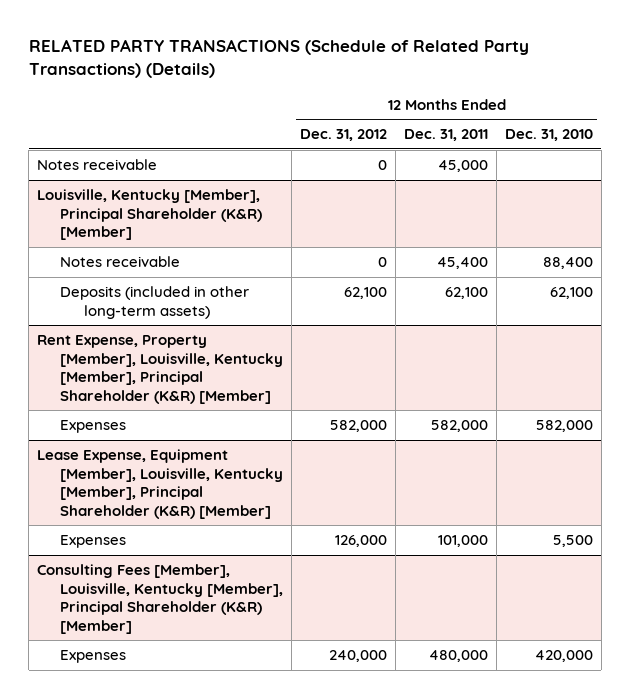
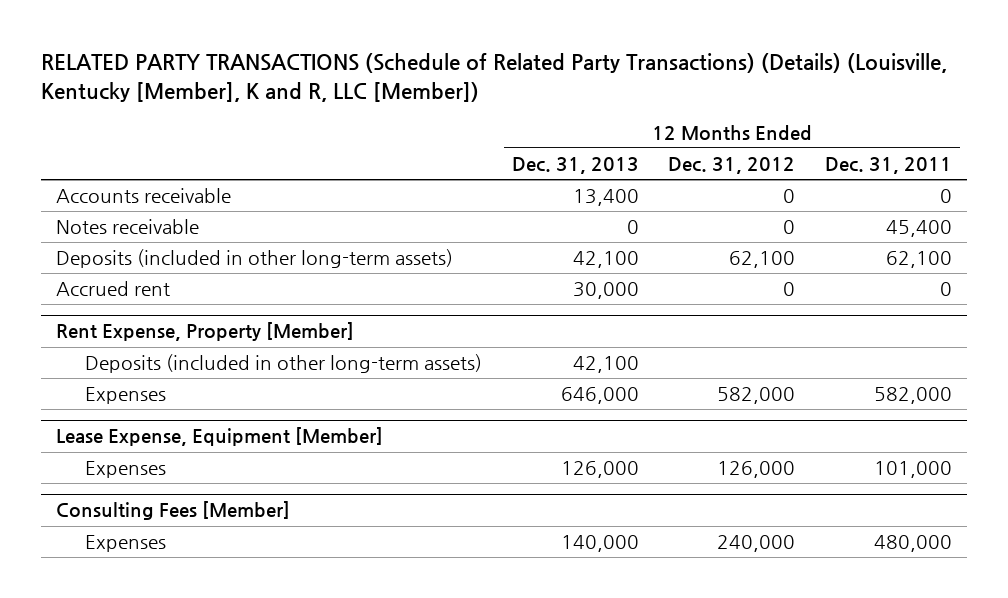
- RELATED PARTY TRANSACTIONS (Schedule of Related Party Transactions) (Details)
+ RELATED PARTY TRANSACTIONS (Schedule of Related Party Transactions) (Details) (Louisville, Kentucky [Member], K and R, LLC [Member])
- | 12 Months Ended Dec. 31, 2012 | 12 Months Ended Dec. 31, 2011 | 12 Months Ended Dec. 31, 2010
+ | 12 Months Ended Dec. 31, 2013 | 12 Months Ended Dec. 31, 2012 | 12 Months Ended Dec. 31, 2011
- Notes receivable | 0 | 45,000 |
- Louisville, Kentucky [Member], Principal Shareholder (K&R) [Member]
+ Accounts receivable | 13,400 | 0 | 0
- Rent Expense, Property [Member], Louisville, Kentucky [Member], Principal Shareholder (K&R) [Member]
+ Accrued rent | 30,000 | 0 | 0
+ Rent Expense, Property [Member]
+ Deposits (included in other long-term assets) | 42,100 | |
- Lease Expense, Equipment [Member], Louisville, Kentucky [Member], Principal Shareholder (K&R) [Member]
+ Lease Expense, Equipment [Member]
- Consulting Fees [Member], Louisville, Kentucky [Member], Principal Shareholder (K&R) [Member]
+ Consulting Fees [Member]

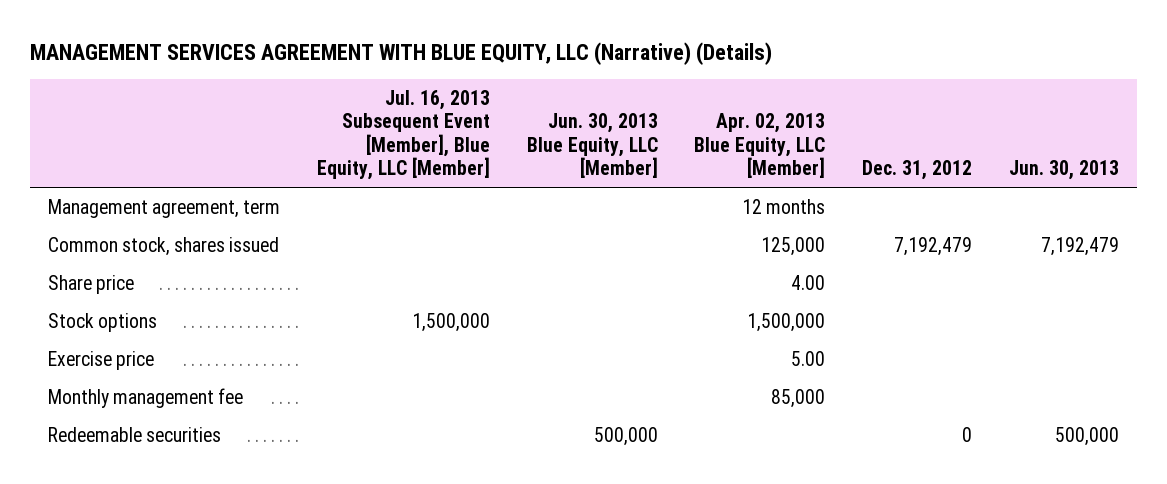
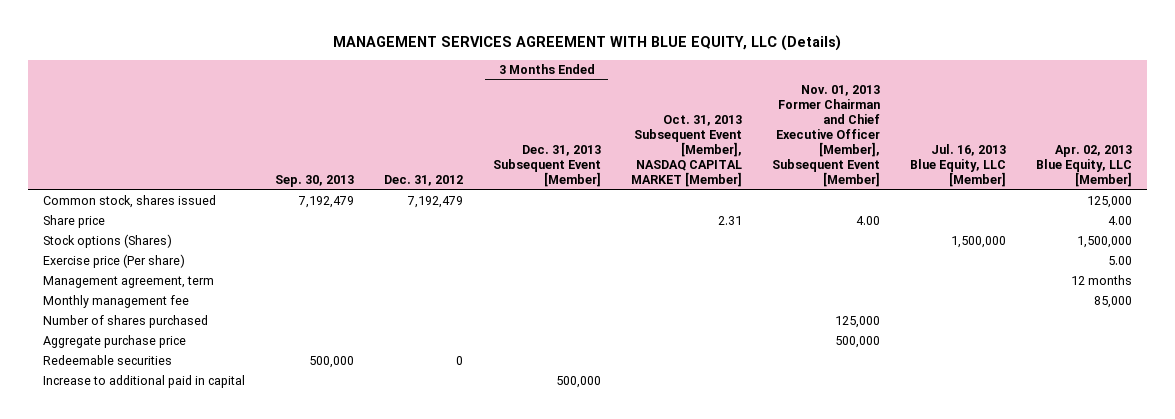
- MANAGEMENT SERVICES AGREEMENT WITH BLUE EQUITY, LLC (Narrative) (Details)
+ MANAGEMENT SERVICES AGREEMENT WITH BLUE EQUITY, LLC (Details)
- | Jul. 16, 2013 Subsequent Event [Member], Blue Equity, LLC [Member] | Jun. 30, 2013 Blue Equity, LLC [Member] | Apr. 02, 2013 Blue Equity, LLC [Member] | Dec. 31, 2012 | Jun. 30, 2013
+ | Sep. 30, 2013 | Dec. 31, 2012 | 3 Months Ended Dec. 31, 2013 Subsequent Event [Member] | Oct. 31, 2013 Subsequent Event [Member], NASDAQ CAPITAL MARKET [Member] | Nov. 01, 2013 Former Chairman and Chief Executive Officer [Member], Subsequent Event [Member] | Jul. 16, 2013 Blue Equity, LLC [Member] | Apr. 02, 2013 Blue Equity, LLC [Member]
- Stock options | 1,500,000 | | 1,500,000 | |
- Exercise price | | | 5.00 | |
+ Stock options (Shares) | | | | | | 1,500,000 | 1,500,000
+ Exercise price (Per share) | | | | | | | 5.00
moved down: Management agreement, term | | | | | | | 12 months
+ Number of shares purchased | | | | | 125,000 | |
+ Aggregate purchase price | | | | | 500,000 | |
+ Increase to additional paid in capital | | | 500,000 | | | |

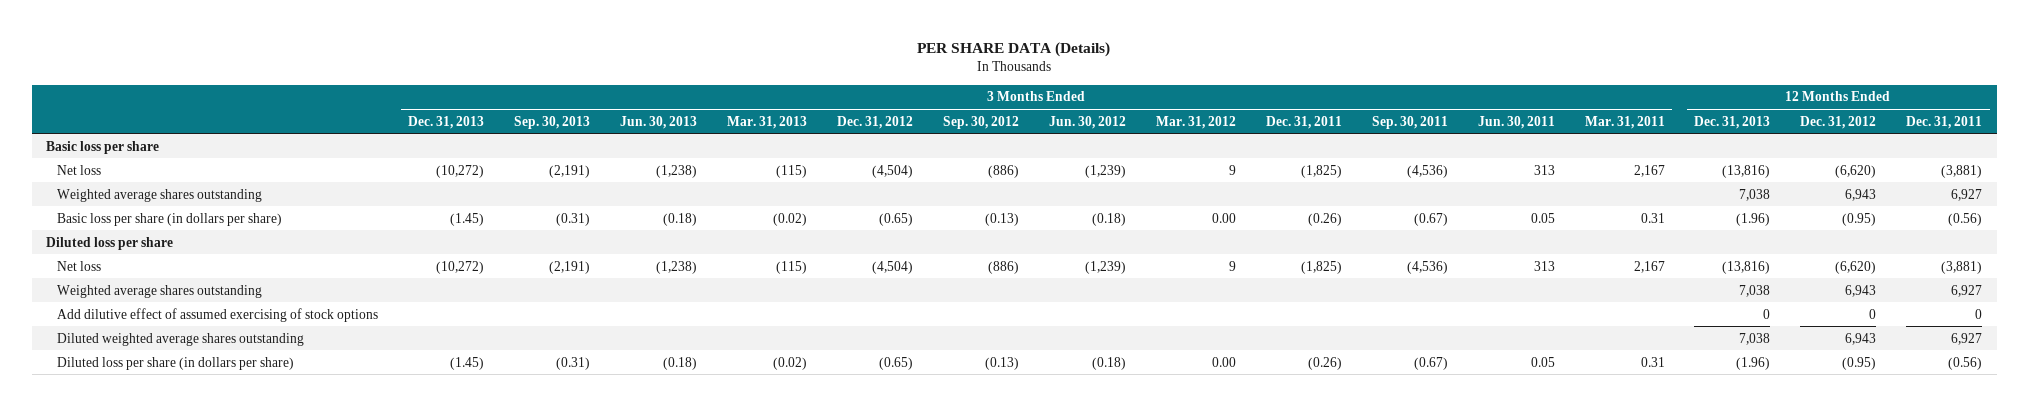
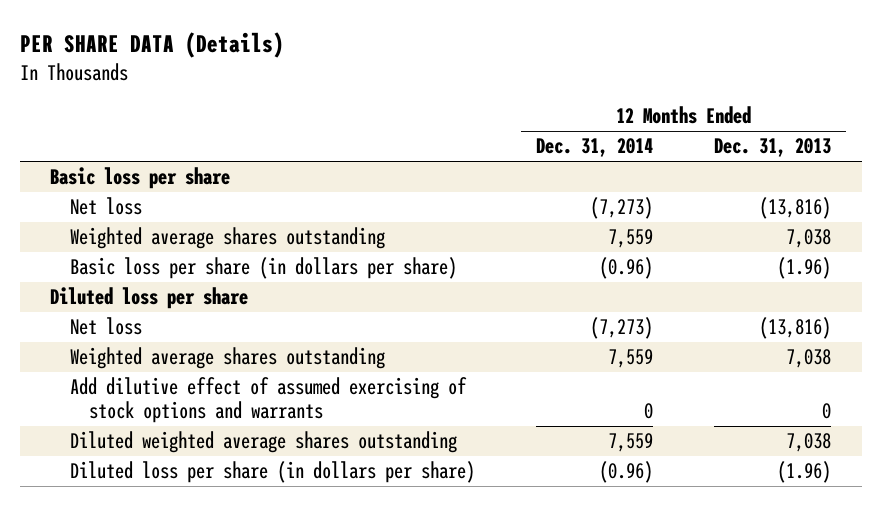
- | 3 Months Ended Dec. 31, 2013 | 3 Months Ended Sep. 30, 2013 | 3 Months Ended Jun. 30, 2013 | 3 Months Ended Mar. 31, 2013 | 3 Months Ended Dec. 31, 2012 | 3 Months Ended Sep. 30, 2012 | 3 Months Ended Jun. 30, 2012 | 3 Months Ended Mar. 31, 2012 | 3 Months Ended Dec. 31, 2011 | 3 Months Ended Sep. 30, 2011 | 3 Months Ended Jun. 30, 2011 | 3 Months Ended Mar. 31, 2011 | 12 Months Ended Dec. 31, 2013 | 12 Months Ended Dec. 31, 2012 | 12 Months Ended Dec. 31, 2011
+ | 12 Months Ended Dec. 31, 2014 | 12 Months Ended Dec. 31, 2013
- Add dilutive effect of assumed exercising of stock options | | | | | | | | | | | | | 0 | 0 | 0
+ Add dilutive effect of assumed exercising of stock options and warrants | 0 | 0

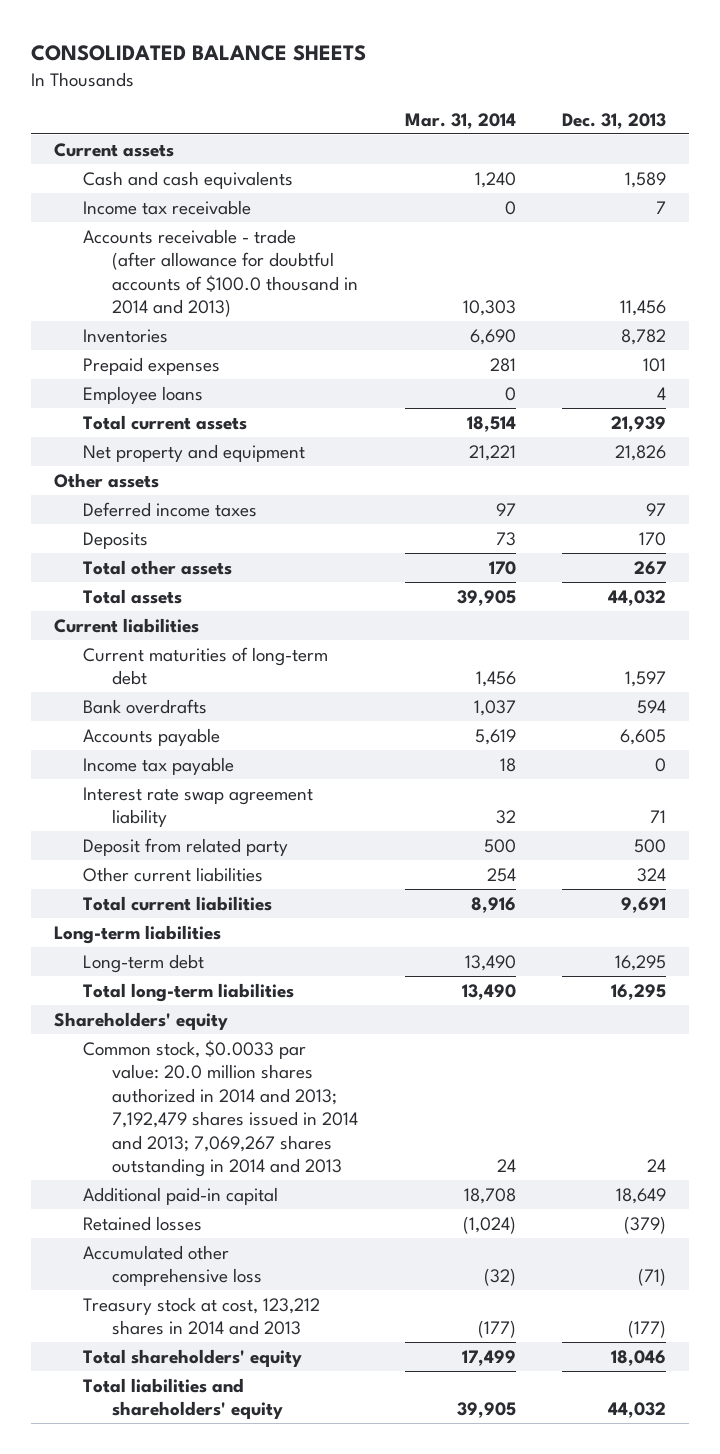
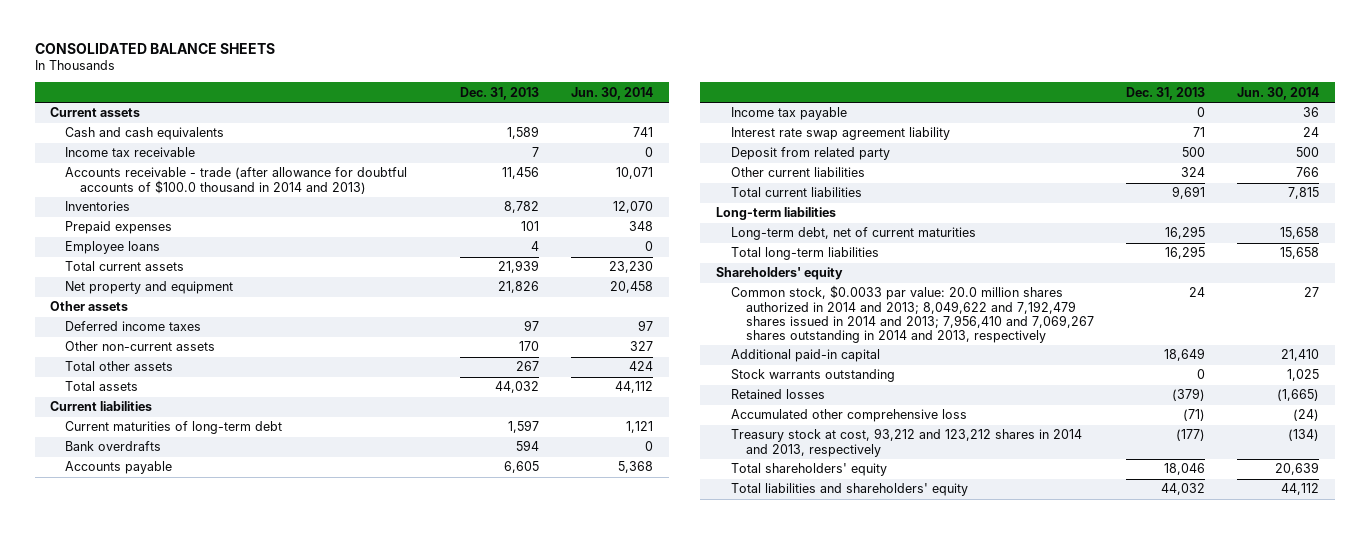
- | Mar. 31, 2014 | Dec. 31, 2013
+ | Dec. 31, 2013 | Jun. 30, 2014
- Deposits | 73 | 170
+ Other non-current assets | 170 | 327
- Long-term debt | 13,490 | 16,295
+ Long-term debt, net of current maturities | 16,295 | 15,658
- Common stock, $0.0033 par value: 20.0 million shares authorized in 2014 and 2013; 7,192,479 shares issued in 2014 and 2013; 7,069,267 shares outstanding in 2014 and 2013 | 24 | 24
+ Common stock, $0.0033 par value: 20.0 million shares authorized in 2014 and 2013; 8,049,622 and 7,192,479 shares issued in 2014 and 2013; 7,956,410 and 7,069,267 shares outstanding in 2014 and 2013, respectively | 24 | 27
+ Stock warrants outstanding | 0 | 1,025
- Treasury stock at cost, 123,212 shares in 2014 and 2013 | (177) | (177)
+ Treasury stock at cost, 93,212 and 123,212 shares in 2014 and 2013, respectively | (177) | (134)

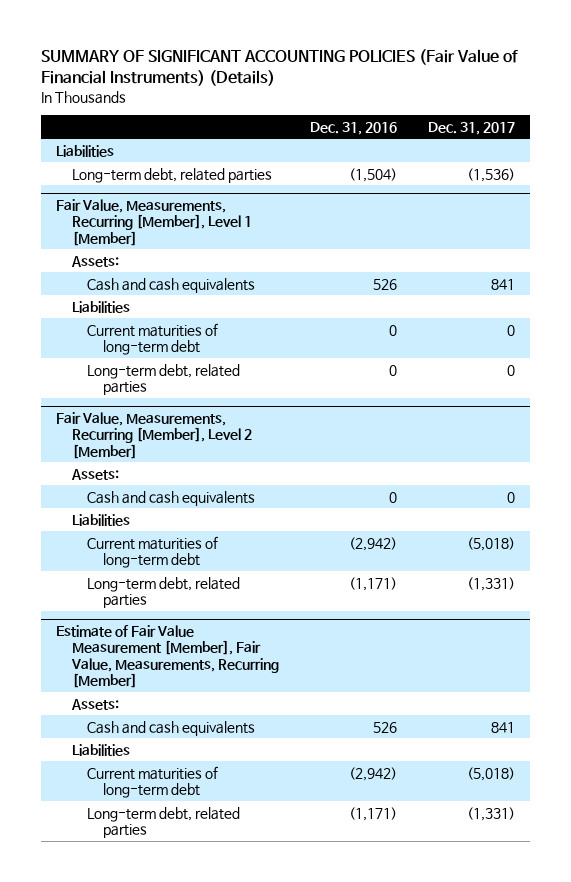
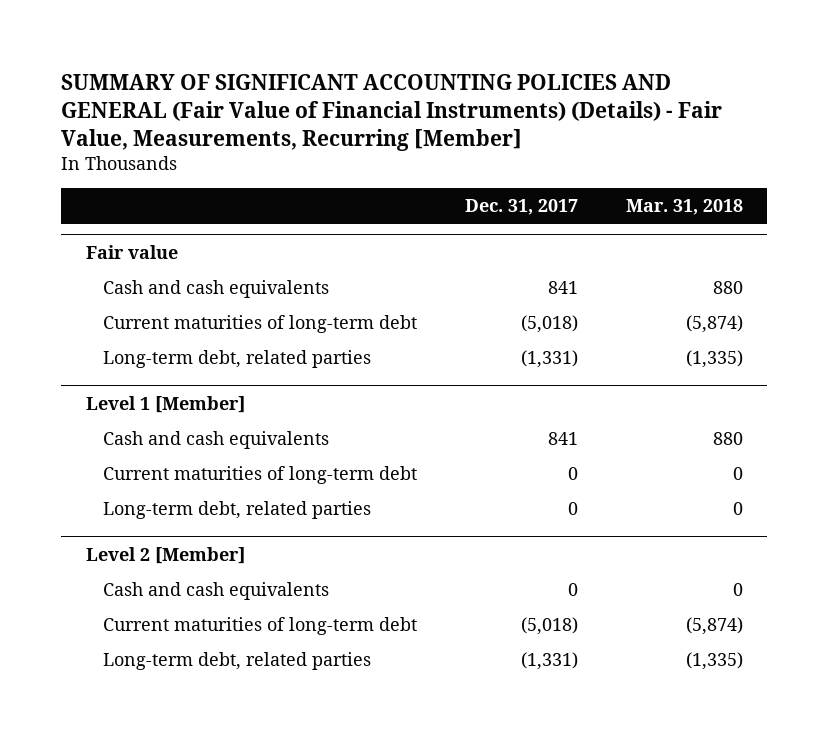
- SUMMARY OF SIGNIFICANT ACCOUNTING POLICIES (Fair Value of Financial Instruments) (Details)
+ SUMMARY OF SIGNIFICANT ACCOUNTING POLICIES AND GENERAL (Fair Value of Financial Instruments) (Details) - Fair Value, Measurements, Recurring [Member]
- | Dec. 31, 2016 | Dec. 31, 2017
+ | Dec. 31, 2017 | Mar. 31, 2018
- Liabilities
- Long-term debt, related parties | (1,504) | (1,536)
- Fair Value, Measurements, Recurring [Member], Level 1 [Member]
- Assets:
+ Fair value
- Liabilities
- Current maturities of long-term debt | 0 | 0
- Long-term debt, related parties | 0 | 0
- Fair Value, Measurements, Recurring [Member], Level 2 [Member]
- Assets:
- Cash and cash equivalents | 0 | 0
- Liabilities
- Estimate of Fair Value Measurement [Member], Fair Value, Measurements, Recurring [Member]
- Assets:
+ Level 1 [Member]
- Liabilities
+ Current maturities of long-term debt | 0 | 0
+ Long-term debt, related parties | 0 | 0
+ Level 2 [Member]
+ Cash and cash equivalents | 0 | 0

